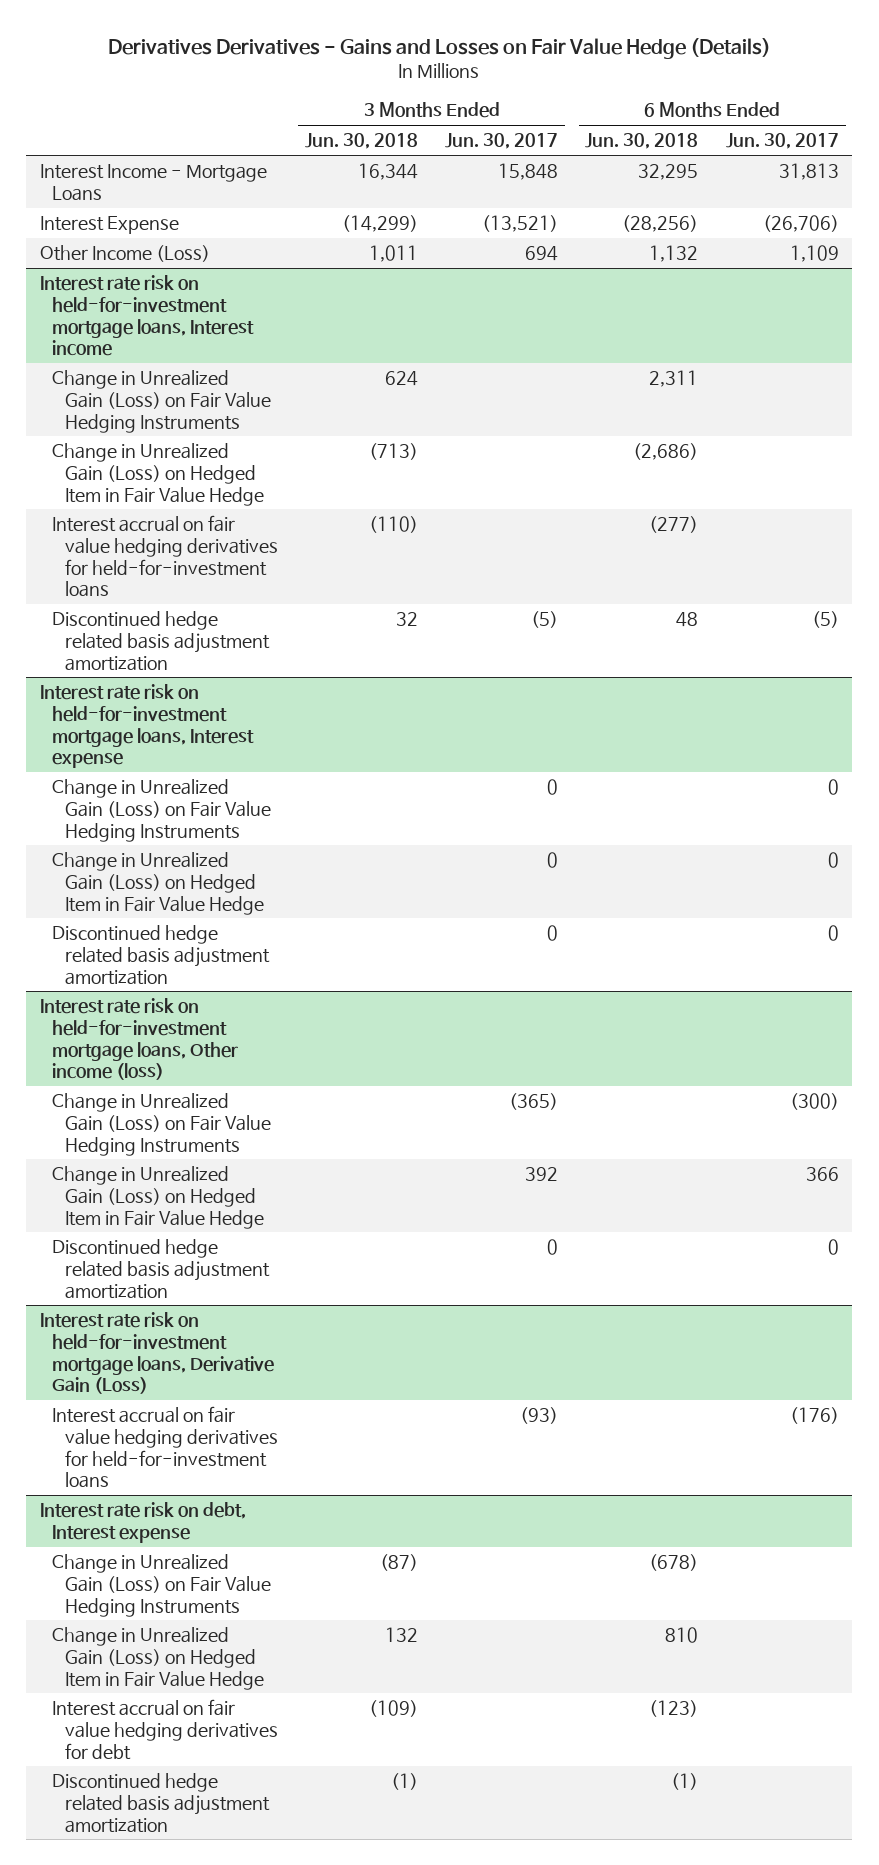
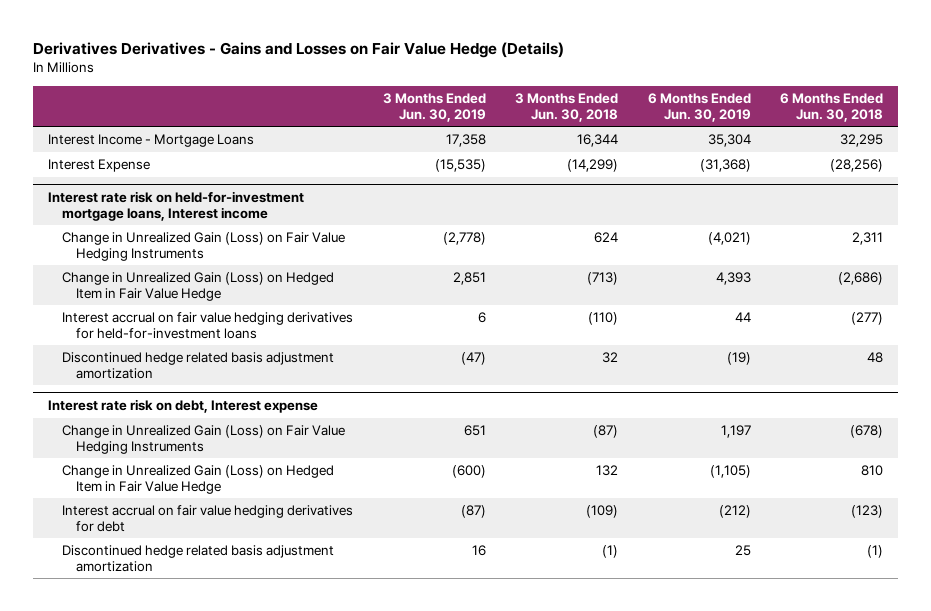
- | 3 Months Ended Jun. 30, 2018 | 3 Months Ended Jun. 30, 2017 | 6 Months Ended Jun. 30, 2018 | 6 Months Ended Jun. 30, 2017
+ | 3 Months Ended Jun. 30, 2019 | 3 Months Ended Jun. 30, 2018 | 6 Months Ended Jun. 30, 2019 | 6 Months Ended Jun. 30, 2018
- Other Income (Loss) | 1,011 | 694 | 1,132 | 1,109
- Interest rate risk on held-for-investment mortgage loans, Interest expense
- Change in Unrealized Gain (Loss) on Fair Value Hedging Instruments | | 0 | | 0
- Change in Unrealized Gain (Loss) on Hedged Item in Fair Value Hedge | | 0 | | 0
- Discontinued hedge related basis adjustment amortization | | 0 | | 0
- Interest rate risk on held-for-investment mortgage loans, Other income (loss)
- Change in Unrealized Gain (Loss) on Fair Value Hedging Instruments | | (365) | | (300)
- Change in Unrealized Gain (Loss) on Hedged Item in Fair Value Hedge | | 392 | | 366
- Discontinued hedge related basis adjustment amortization | | 0 | | 0
- Interest rate risk on held-for-investment mortgage loans, Derivative Gain (Loss)
- Interest accrual on fair value hedging derivatives for held-for-investment loans | | (93) | | (176)

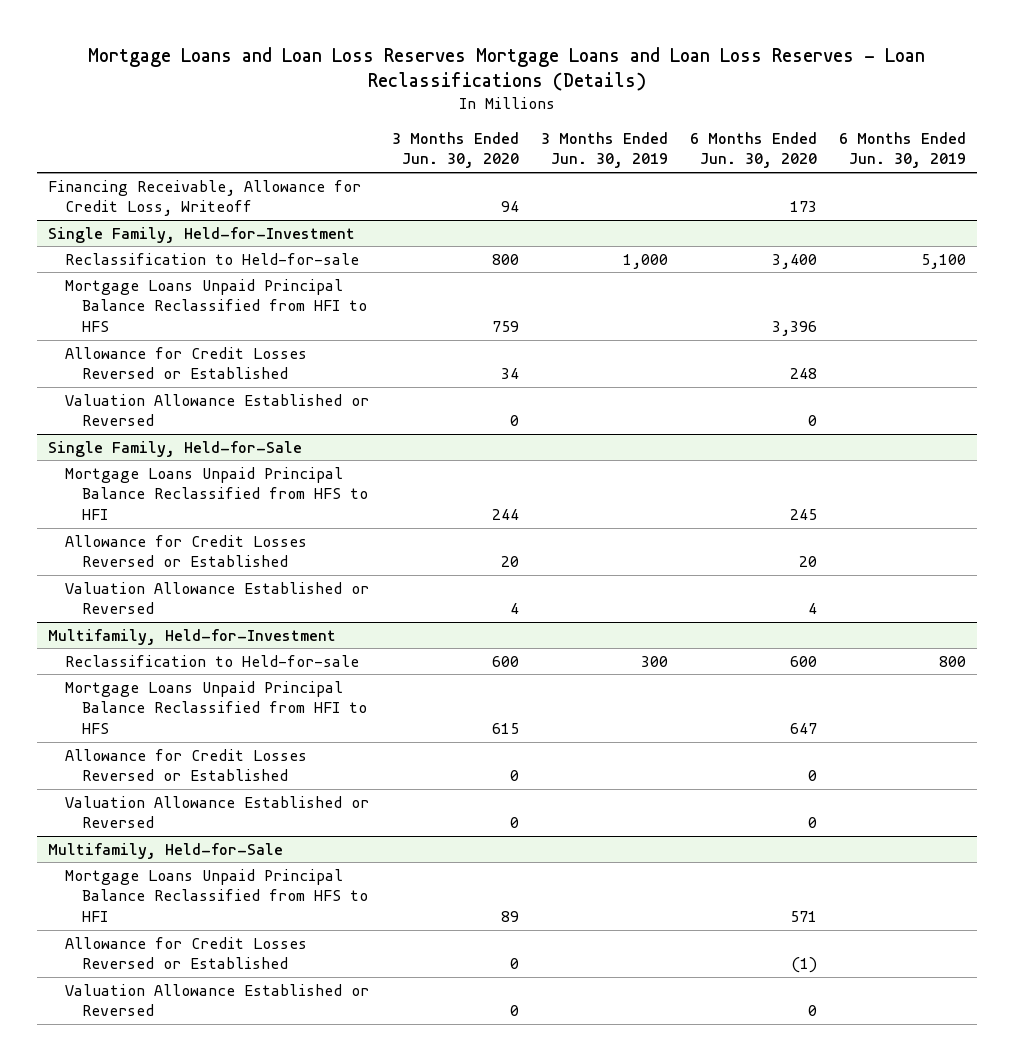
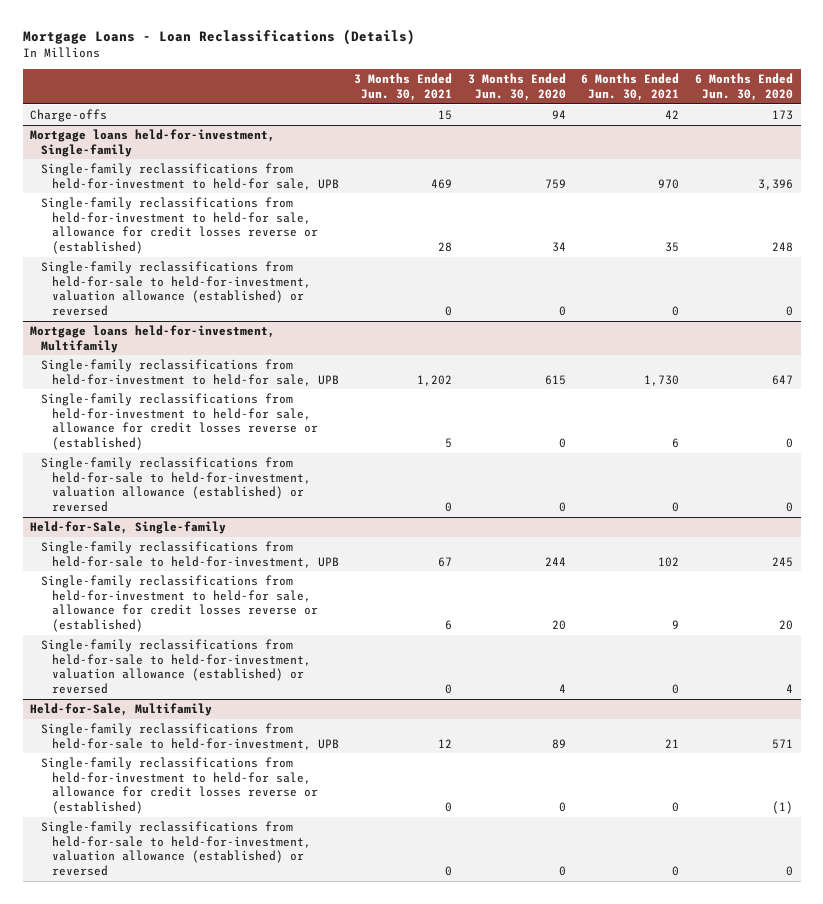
- Mortgage Loans and Loan Loss Reserves Mortgage Loans and Loan Loss Reserves - Loan Reclassifications (Details)
+ Mortgage Loans - Loan Reclassifications (Details)
- | 3 Months Ended Jun. 30, 2020 | 3 Months Ended Jun. 30, 2019 | 6 Months Ended Jun. 30, 2020 | 6 Months Ended Jun. 30, 2019
+ | 3 Months Ended Jun. 30, 2021 | 3 Months Ended Jun. 30, 2020 | 6 Months Ended Jun. 30, 2021 | 6 Months Ended Jun. 30, 2020
- Financing Receivable, Allowance for Credit Loss, Writeoff | 94 | | 173 |
- Single Family, Held-for-Investment
- Reclassification to Held-for-sale | 800 | 1,000 | 3,400 | 5,100
- Mortgage Loans Unpaid Principal Balance Reclassified from HFI to HFS | 759 | | 3,396 |
- Allowance for Credit Losses Reversed or Established | 34 | | 248 |
- Valuation Allowance Established or Reversed | 0 | | 0 |
- Single Family, Held-for-Sale
- Mortgage Loans Unpaid Principal Balance Reclassified from HFS to HFI | 244 | | 245 |
- Allowance for Credit Losses Reversed or Established | 20 | | 20 |
- Valuation Allowance Established or Reversed | 4 | | 4 |
- Multifamily, Held-for-Investment
- Reclassification to Held-for-sale | 600 | 300 | 600 | 800
- Mortgage Loans Unpaid Principal Balance Reclassified from HFI to HFS | 615 | | 647 |
- Allowance for Credit Losses Reversed or Established | 0 | | 0 |
- Valuation Allowance Established or Reversed | 0 | | 0 |
- Multifamily, Held-for-Sale
- Mortgage Loans Unpaid Principal Balance Reclassified from HFS to HFI | 89 | | 571 |
- Allowance for Credit Losses Reversed or Established | 0 | | (1) |
- Valuation Allowance Established or Reversed | 0 | | 0 |
+ Charge-offs | 15 | 94 | 42 | 173
+ Mortgage loans held-for-investment, Single-family
+ Single-family reclassifications from held-for-investment to held-for sale, UPB | 469 | 759 | 970 | 3,396
+ Single-family reclassifications from held-for-investment to held-for sale, allowance for credit losses reverse or (established) | 28 | 34 | 35 | 248
+ Single-family reclassifications from held-for-sale to held-for-investment, valuation allowance (established) or reversed | 0 | 0 | 0 | 0
+ Mortgage loans held-for-investment, Multifamily
+ Single-family reclassifications from held-for-investment to held-for sale, UPB | 1,202 | 615 | 1,730 | 647
+ Single-family reclassifications from held-for-investment to held-for sale, allowance for credit losses reverse or (established) | 5 | 0 | 6 | 0
+ Single-family reclassifications from held-for-sale to held-for-investment, valuation allowance (established) or reversed | 0 | 0 | 0 | 0
+ Held-for-Sale, Single-family
+ Single-family reclassifications from held-for-sale to held-for-investment, UPB | 67 | 244 | 102 | 245
+ Single-family reclassifications from held-for-investment to held-for sale, allowance for credit losses reverse or (established) | 6 | 20 | 9 | 20
+ Single-family reclassifications from held-for-sale to held-for-investment, valuation allowance (established) or reversed | 0 | 4 | 0 | 4
+ Held-for-Sale, Multifamily
+ Single-family reclassifications from held-for-sale to held-for-investment, UPB | 12 | 89 | 21 | 571
+ Single-family reclassifications from held-for-investment to held-for sale, allowance for credit losses reverse or (established) | 0 | 0 | 0 | (1)
+ Single-family reclassifications from held-for-sale to held-for-investment, valuation allowance (established) or reversed | 0 | 0 | 0 | 0

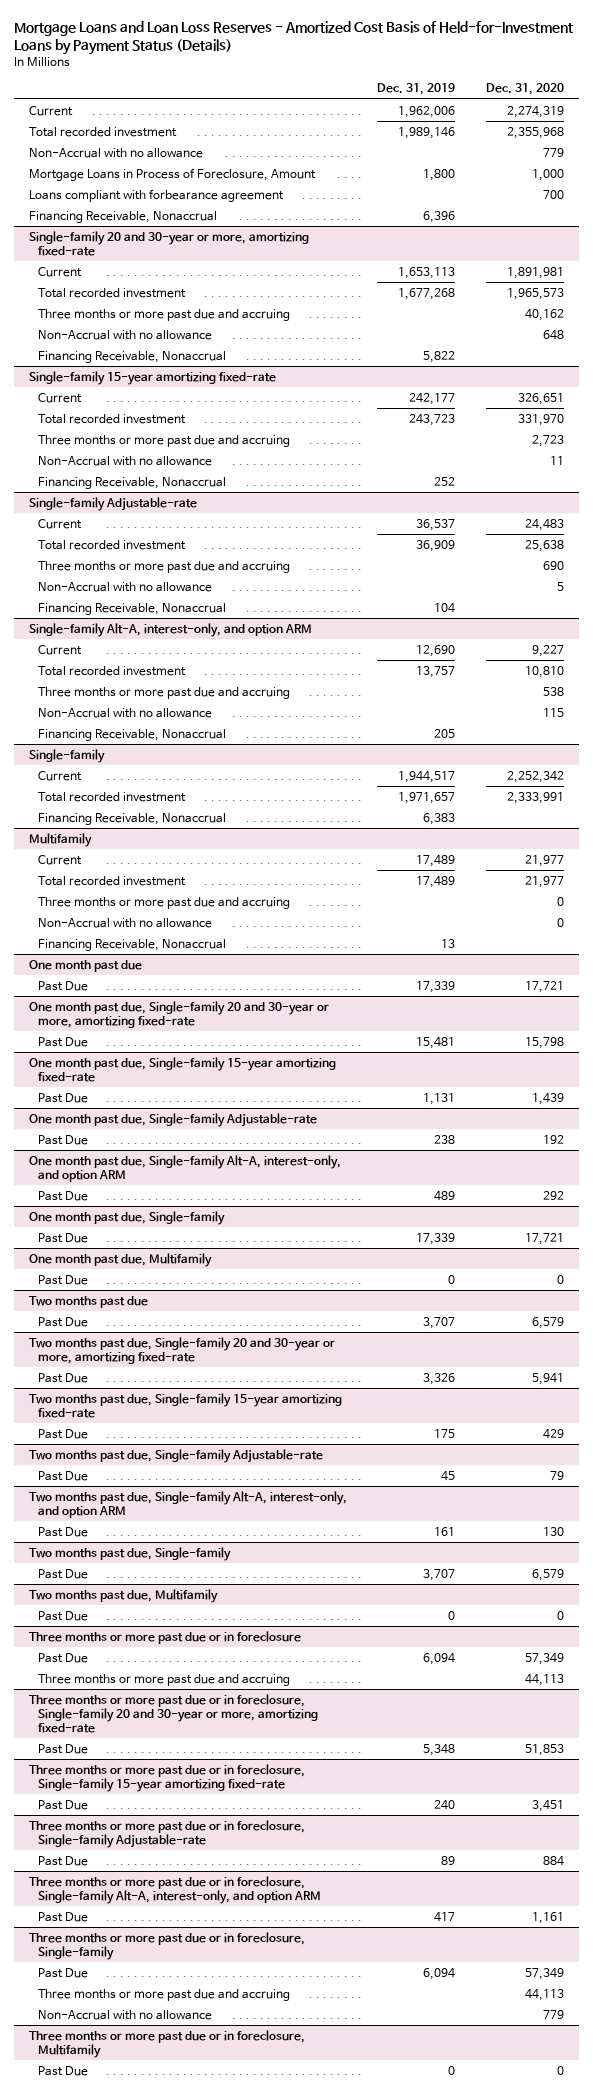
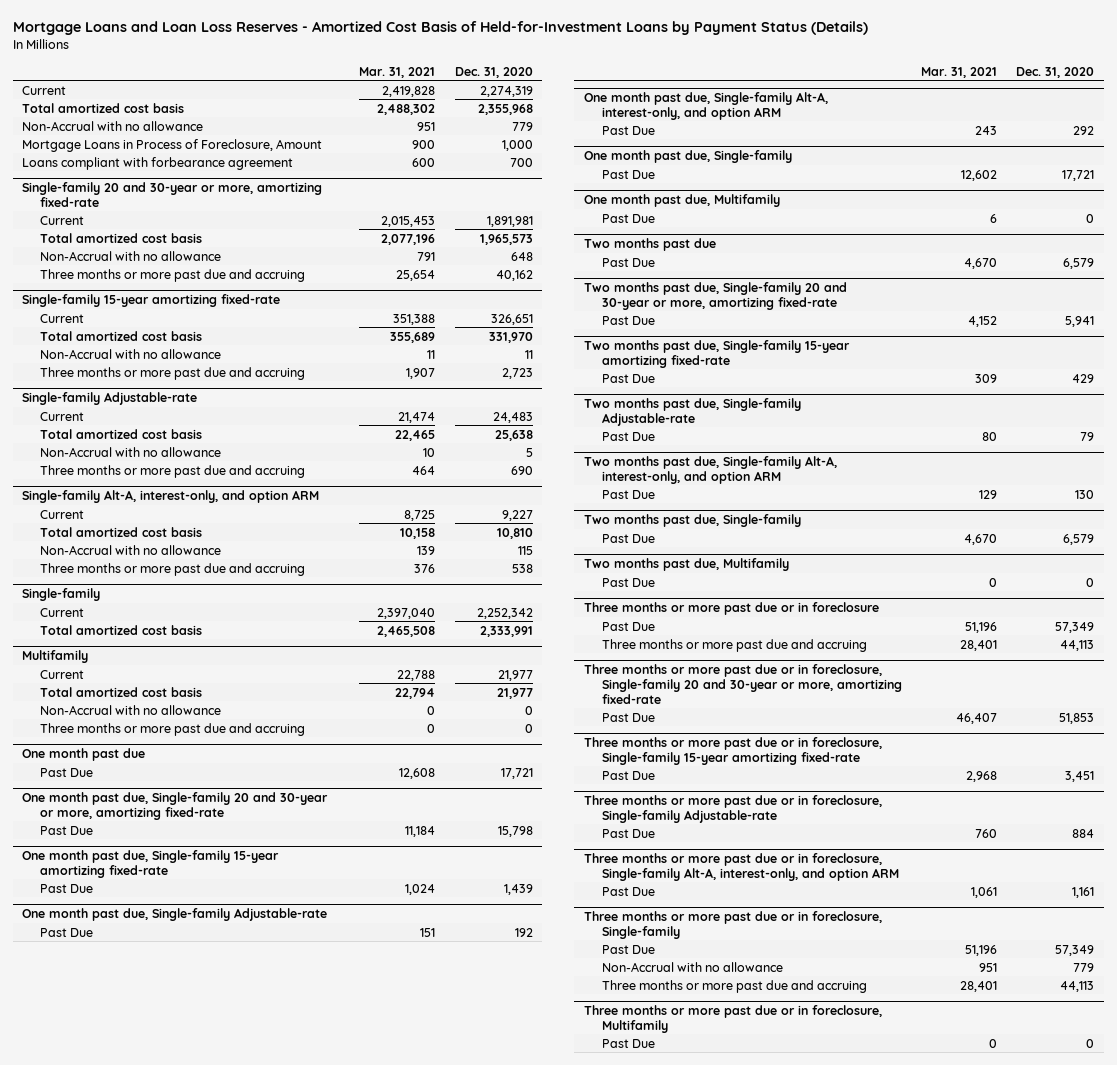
- | Dec. 31, 2019 | Dec. 31, 2020
+ | Mar. 31, 2021 | Dec. 31, 2020
- Total recorded investment | 1,989,146 | 2,355,968
+ Total amortized cost basis | 2,488,302 | 2,355,968
- Financing Receivable, Nonaccrual | 6,396 |
@ Single-family 20 and 30-year or more, amortizing fixed-rate
- Total recorded investment | 1,677,268 | 1,965,573
+ Total amortized cost basis | 2,077,196 | 1,965,573
- Financing Receivable, Nonaccrual | 5,822 |
moved down: Three months or more past due and accruing | 25,654 | 40,162
@ Single-family 15-year amortizing fixed-rate
- Total recorded investment | 243,723 | 331,970
+ Total amortized cost basis | 355,689 | 331,970
- Financing Receivable, Nonaccrual | 252 |
moved down: Three months or more past due and accruing | 1,907 | 2,723
@ Single-family Adjustable-rate
- Total recorded investment | 36,909 | 25,638
+ Total amortized cost basis | 22,465 | 25,638
- Financing Receivable, Nonaccrual | 104 |
moved down: Three months or more past due and accruing | 464 | 690
@ Single-family Alt-A, interest-only, and option ARM
- Total recorded investment | 13,757 | 10,810
+ Total amortized cost basis | 10,158 | 10,810
- Financing Receivable, Nonaccrual | 205 |
moved down: Three months or more past due and accruing | 376 | 538
@ Single-family
- Total recorded investment | 1,971,657 | 2,333,991
- Financing Receivable, Nonaccrual | 6,383 |
+ Total amortized cost basis | 2,465,508 | 2,333,991
@ Multifamily
- Total recorded investment | 17,489 | 21,977
+ Total amortized cost basis | 22,794 | 21,977
- Financing Receivable, Nonaccrual | 13 |
moved down: Three months or more past due and accruing | 0 | 0
@ Three months or more past due or in foreclosure, Single-family
moved down: Three months or more past due and accruing | 28,401 | 44,113

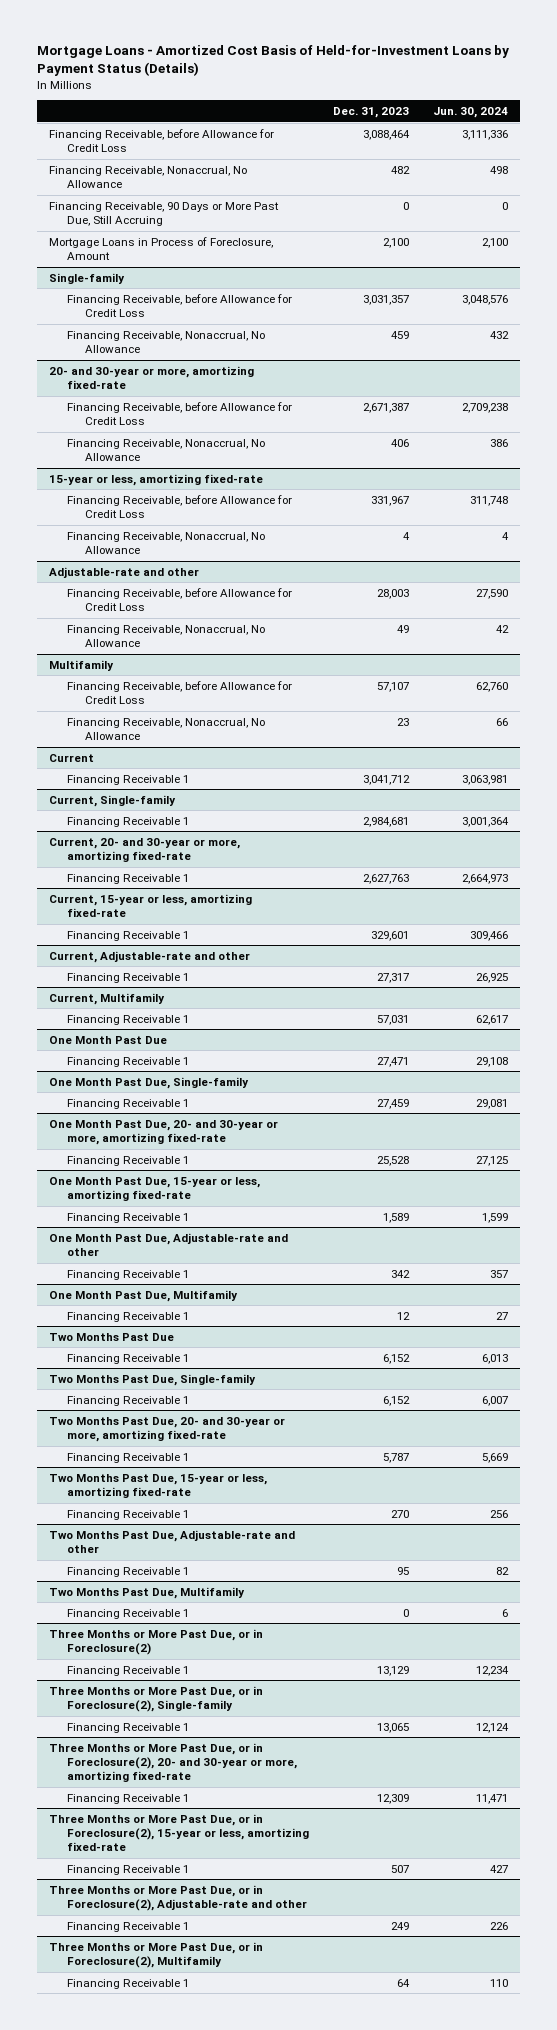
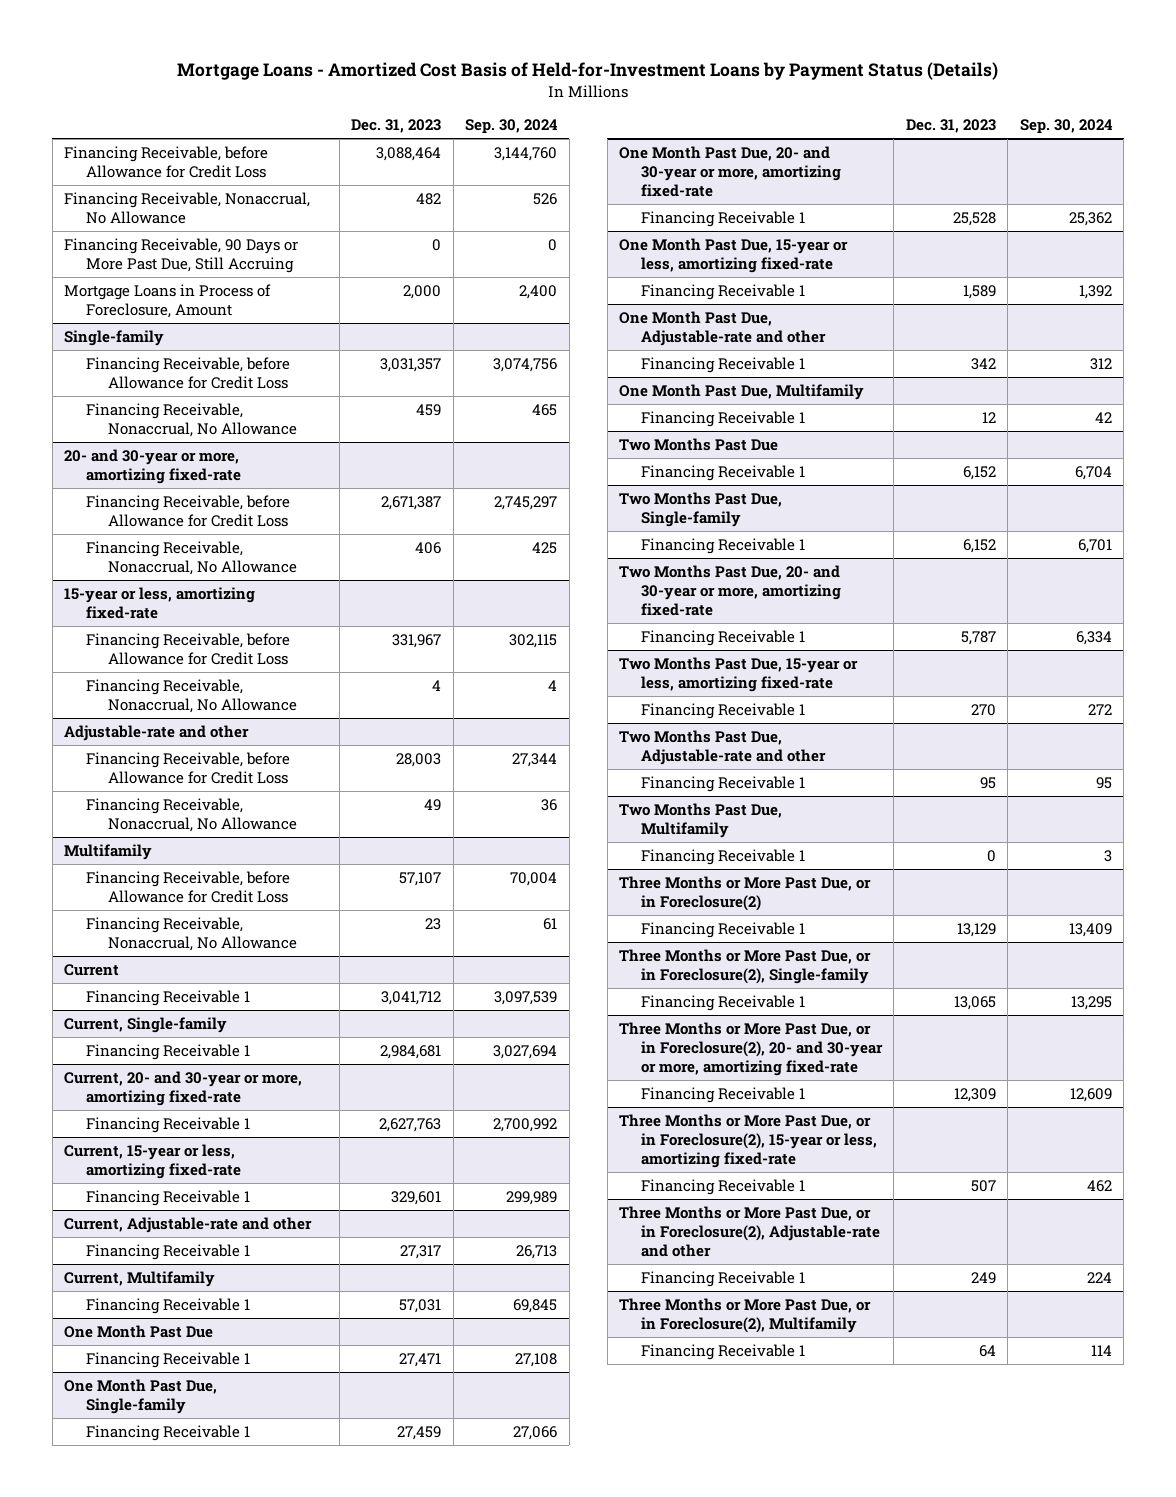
- | Dec. 31, 2023 | Jun. 30, 2024
+ | Dec. 31, 2023 | Sep. 30, 2024
- Mortgage Loans in Process of Foreclosure, Amount | 2,100 | 2,100
+ Mortgage Loans in Process of Foreclosure, Amount | 2,000 | 2,400

